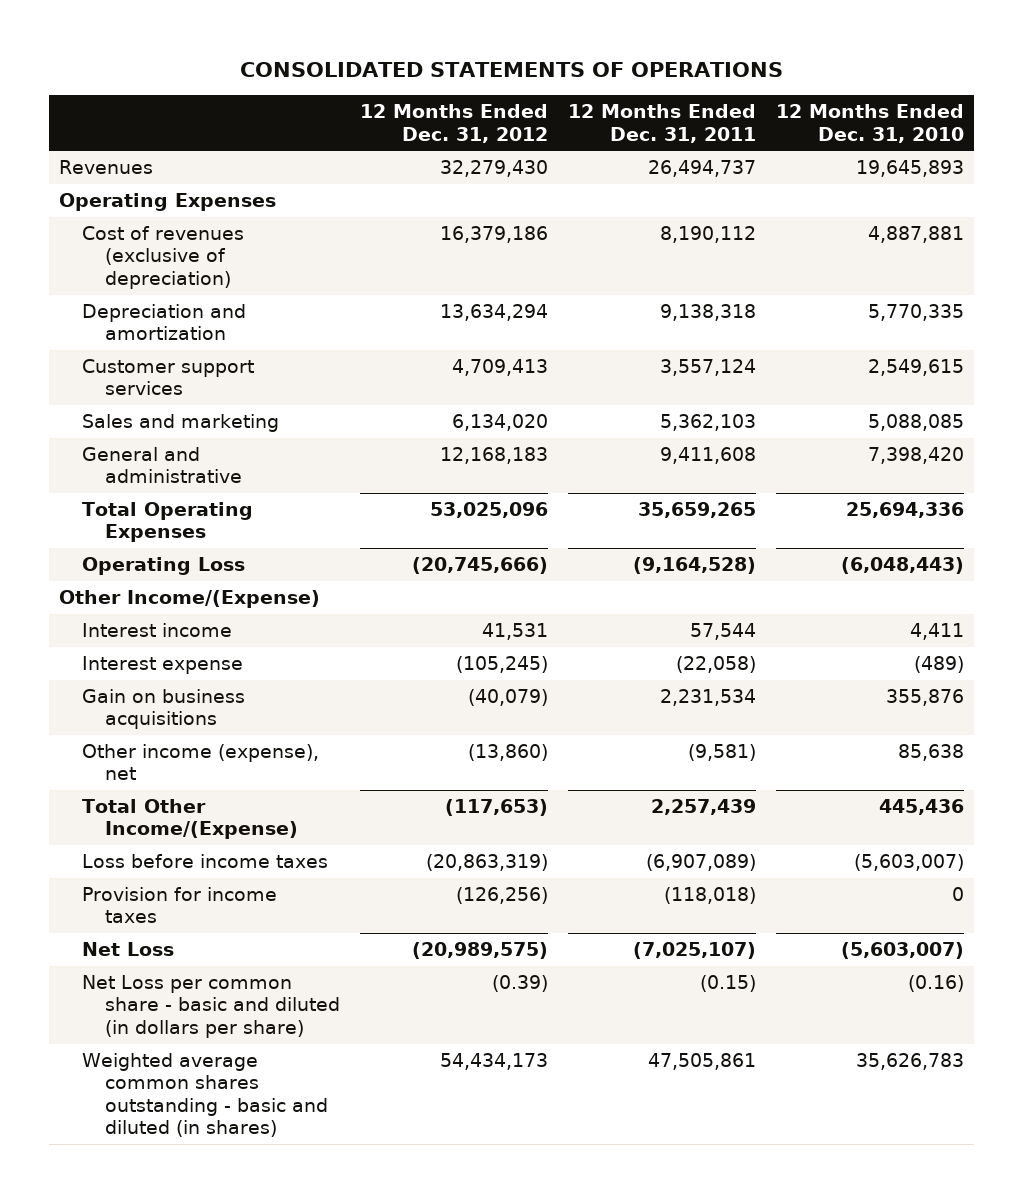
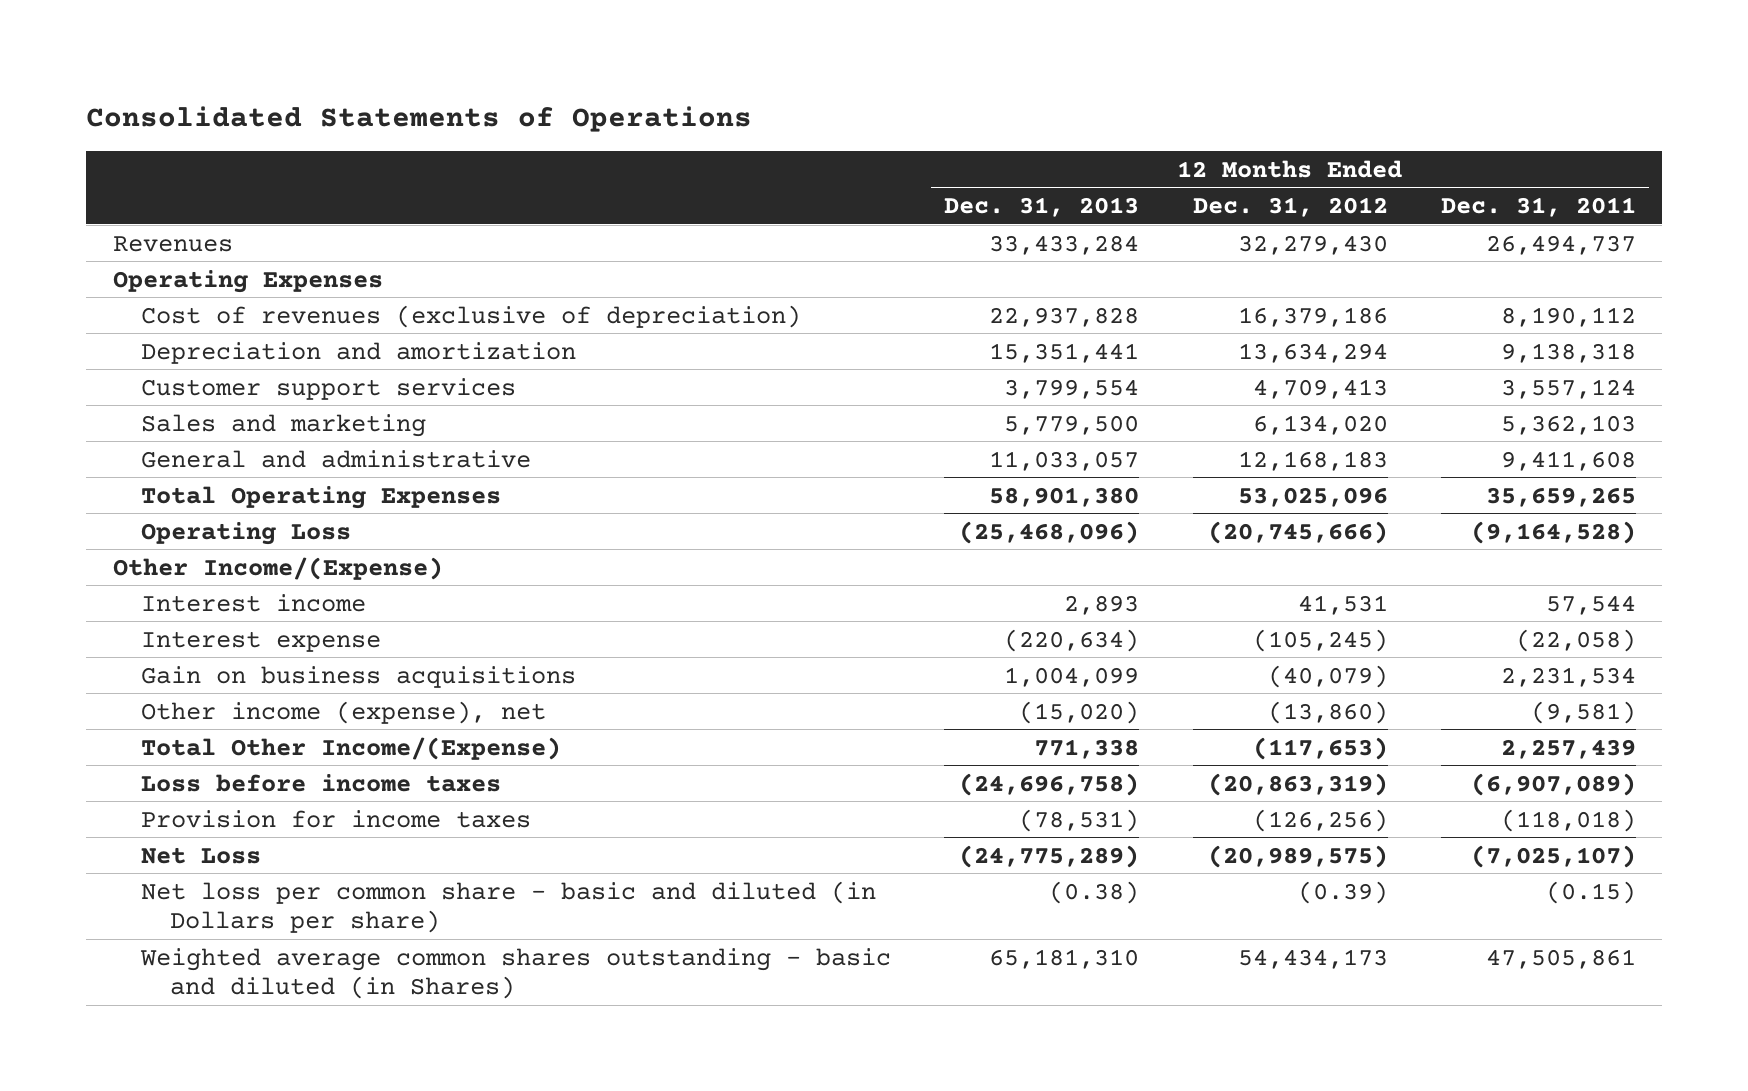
- CONSOLIDATED STATEMENTS OF OPERATIONS
+ Consolidated Statements of Operations
- | 12 Months Ended Dec. 31, 2012 | 12 Months Ended Dec. 31, 2011 | 12 Months Ended Dec. 31, 2010
+ | 12 Months Ended Dec. 31, 2013 | 12 Months Ended Dec. 31, 2012 | 12 Months Ended Dec. 31, 2011
- Net Loss per common share - basic and diluted (in dollars per share) | (0.39) | (0.15) | (0.16)
- Weighted average common shares outstanding - basic and diluted (in shares) | 54,434,173 | 47,505,861 | 35,626,783
+ Net loss per common share - basic and diluted (in Dollars per share) | (0.38) | (0.39) | (0.15)
+ Weighted average common shares outstanding - basic and diluted (in Shares) | 65,181,310 | 54,434,173 | 47,505,861

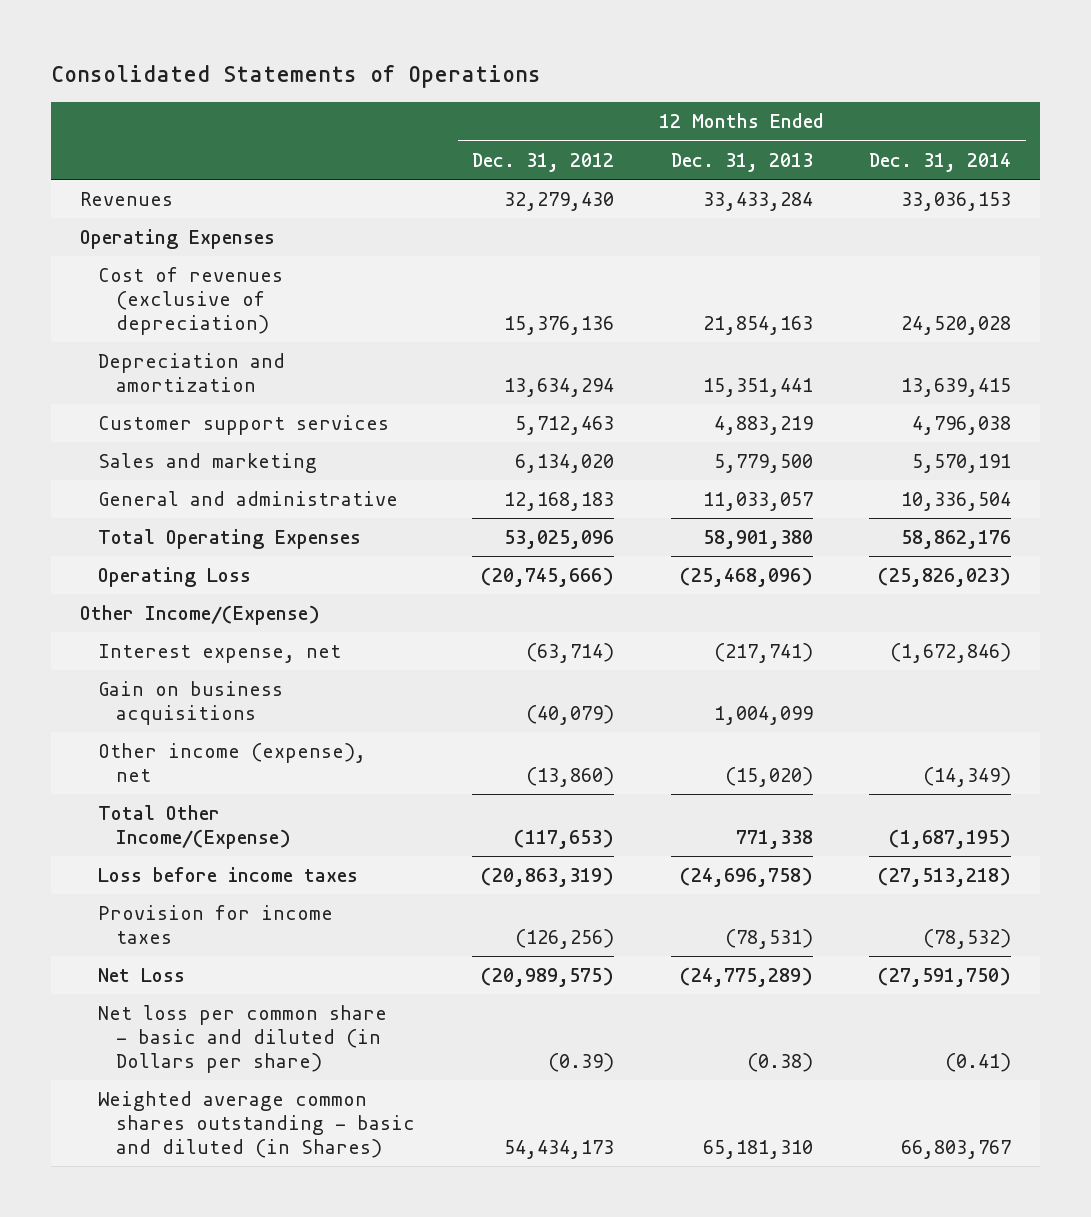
- | 12 Months Ended Dec. 31, 2013 | 12 Months Ended Dec. 31, 2012 | 12 Months Ended Dec. 31, 2011
+ | 12 Months Ended Dec. 31, 2012 | 12 Months Ended Dec. 31, 2013 | 12 Months Ended Dec. 31, 2014
- Cost of revenues (exclusive of depreciation) | 22,937,828 | 16,379,186 | 8,190,112
+ Cost of revenues (exclusive of depreciation) | 15,376,136 | 21,854,163 | 24,520,028
- Customer support services | 3,799,554 | 4,709,413 | 3,557,124
+ Customer support services | 5,712,463 | 4,883,219 | 4,796,038
- Interest income | 2,893 | 41,531 | 57,544
- Interest expense | (220,634) | (105,245) | (22,058)
+ Interest expense, net | (63,714) | (217,741) | (1,672,846)

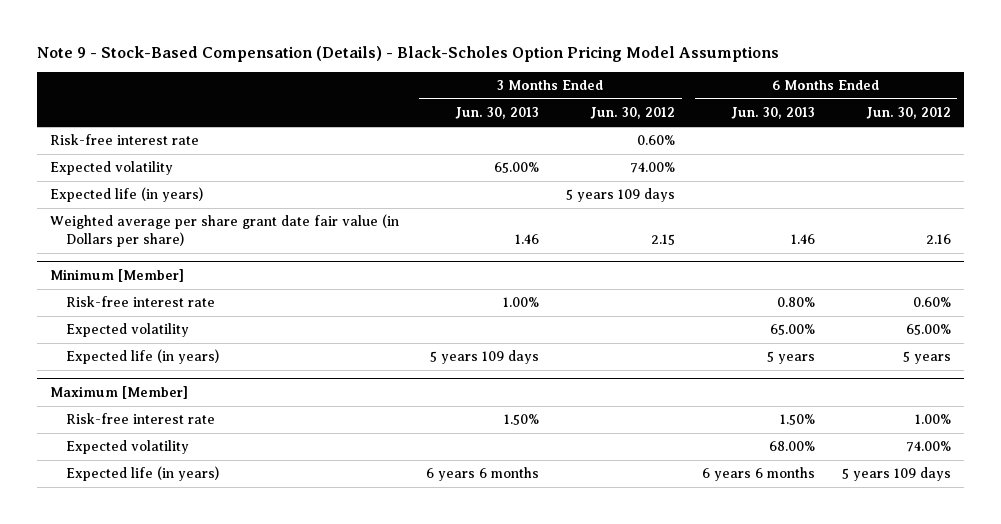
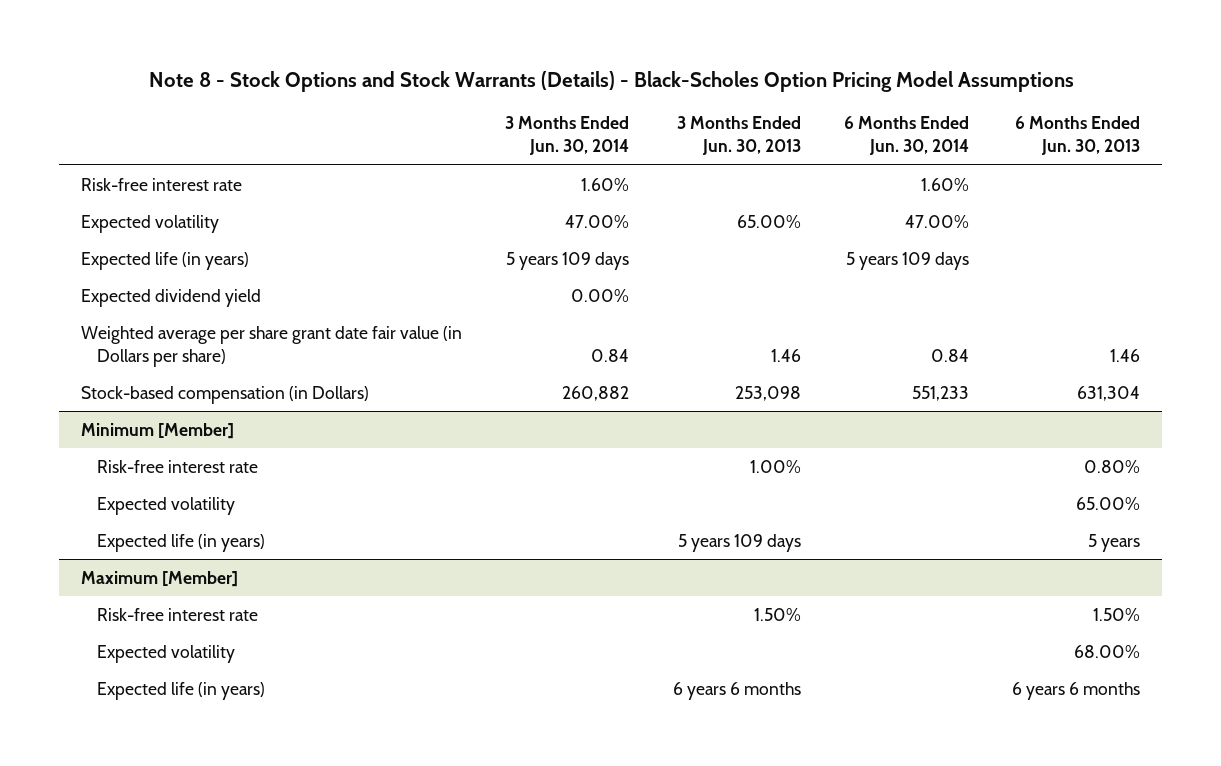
- Note 9 - Stock-Based Compensation (Details) - Black-Scholes Option Pricing Model Assumptions
+ Note 8 - Stock Options and Stock Warrants (Details) - Black-Scholes Option Pricing Model Assumptions
- | 3 Months Ended Jun. 30, 2013 | 3 Months Ended Jun. 30, 2012 | 6 Months Ended Jun. 30, 2013 | 6 Months Ended Jun. 30, 2012
+ | 3 Months Ended Jun. 30, 2014 | 3 Months Ended Jun. 30, 2013 | 6 Months Ended Jun. 30, 2014 | 6 Months Ended Jun. 30, 2013
+ Expected dividend yield | 0.00% | | |
+ Stock-based compensation (in Dollars) | 260,882 | 253,098 | 551,233 | 631,304

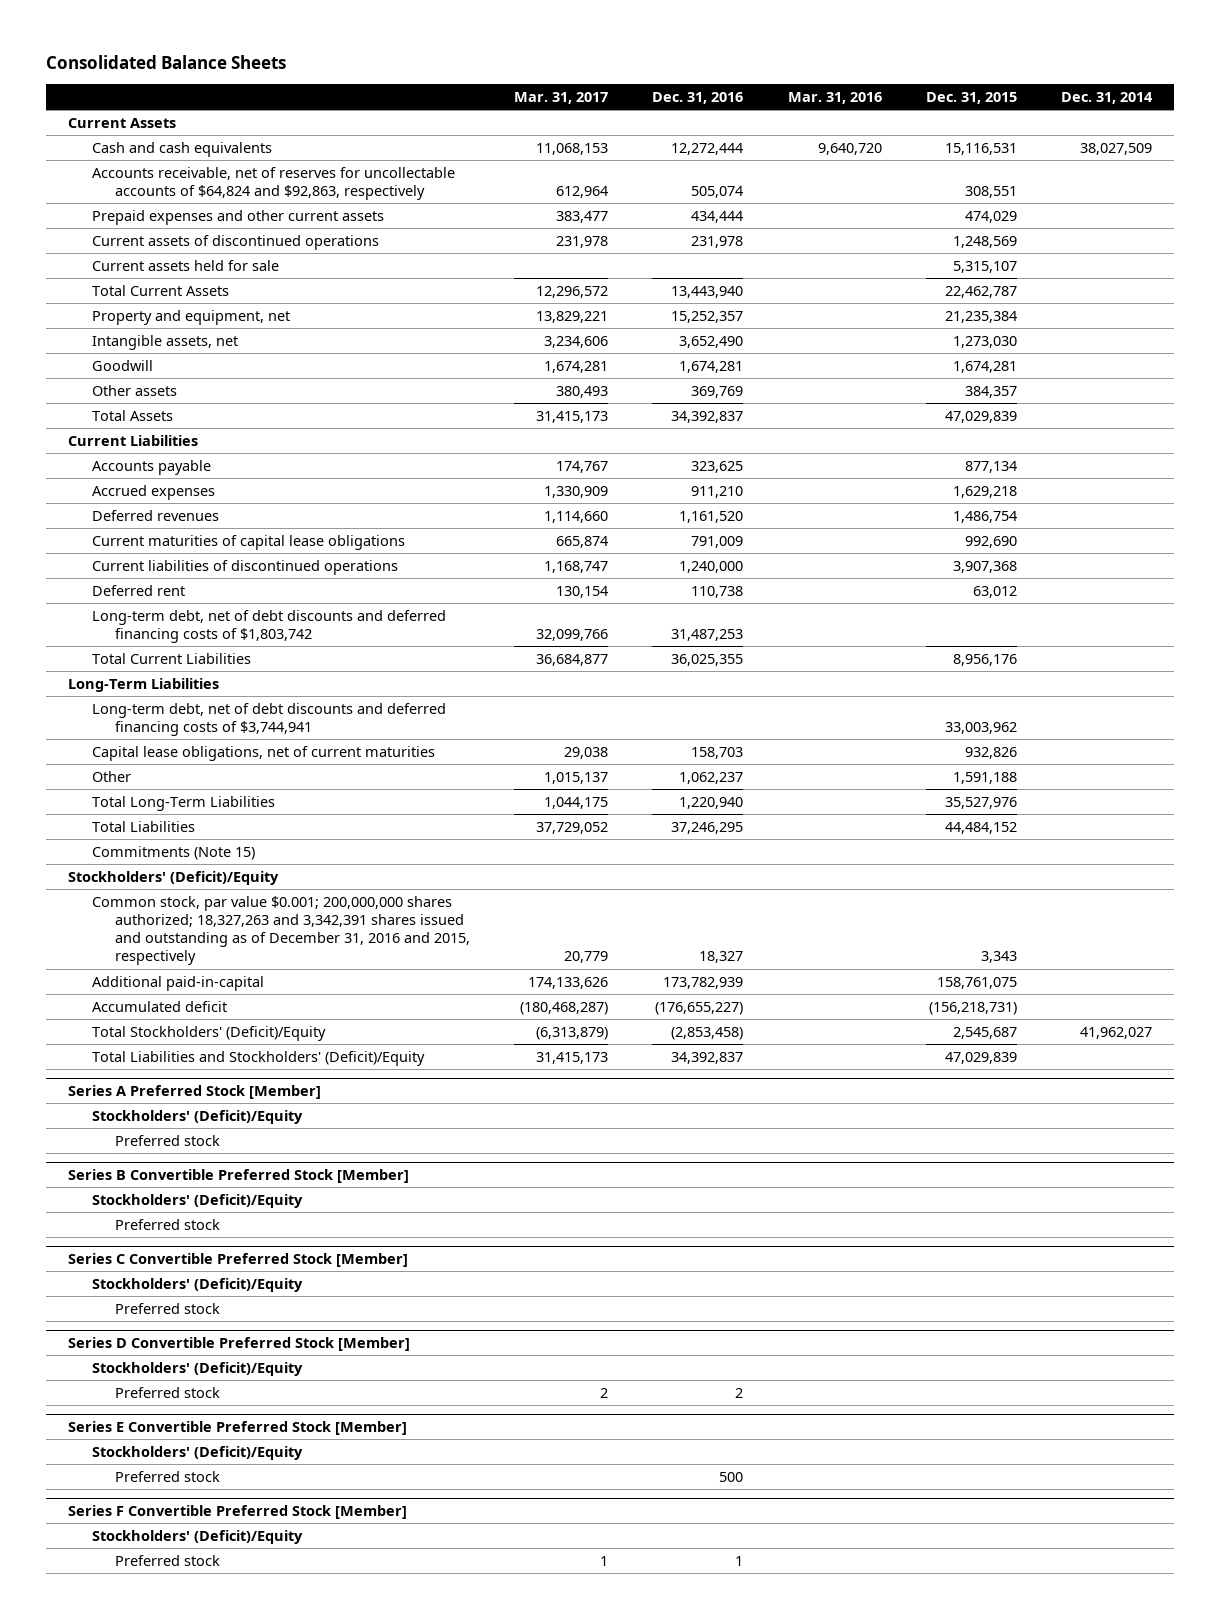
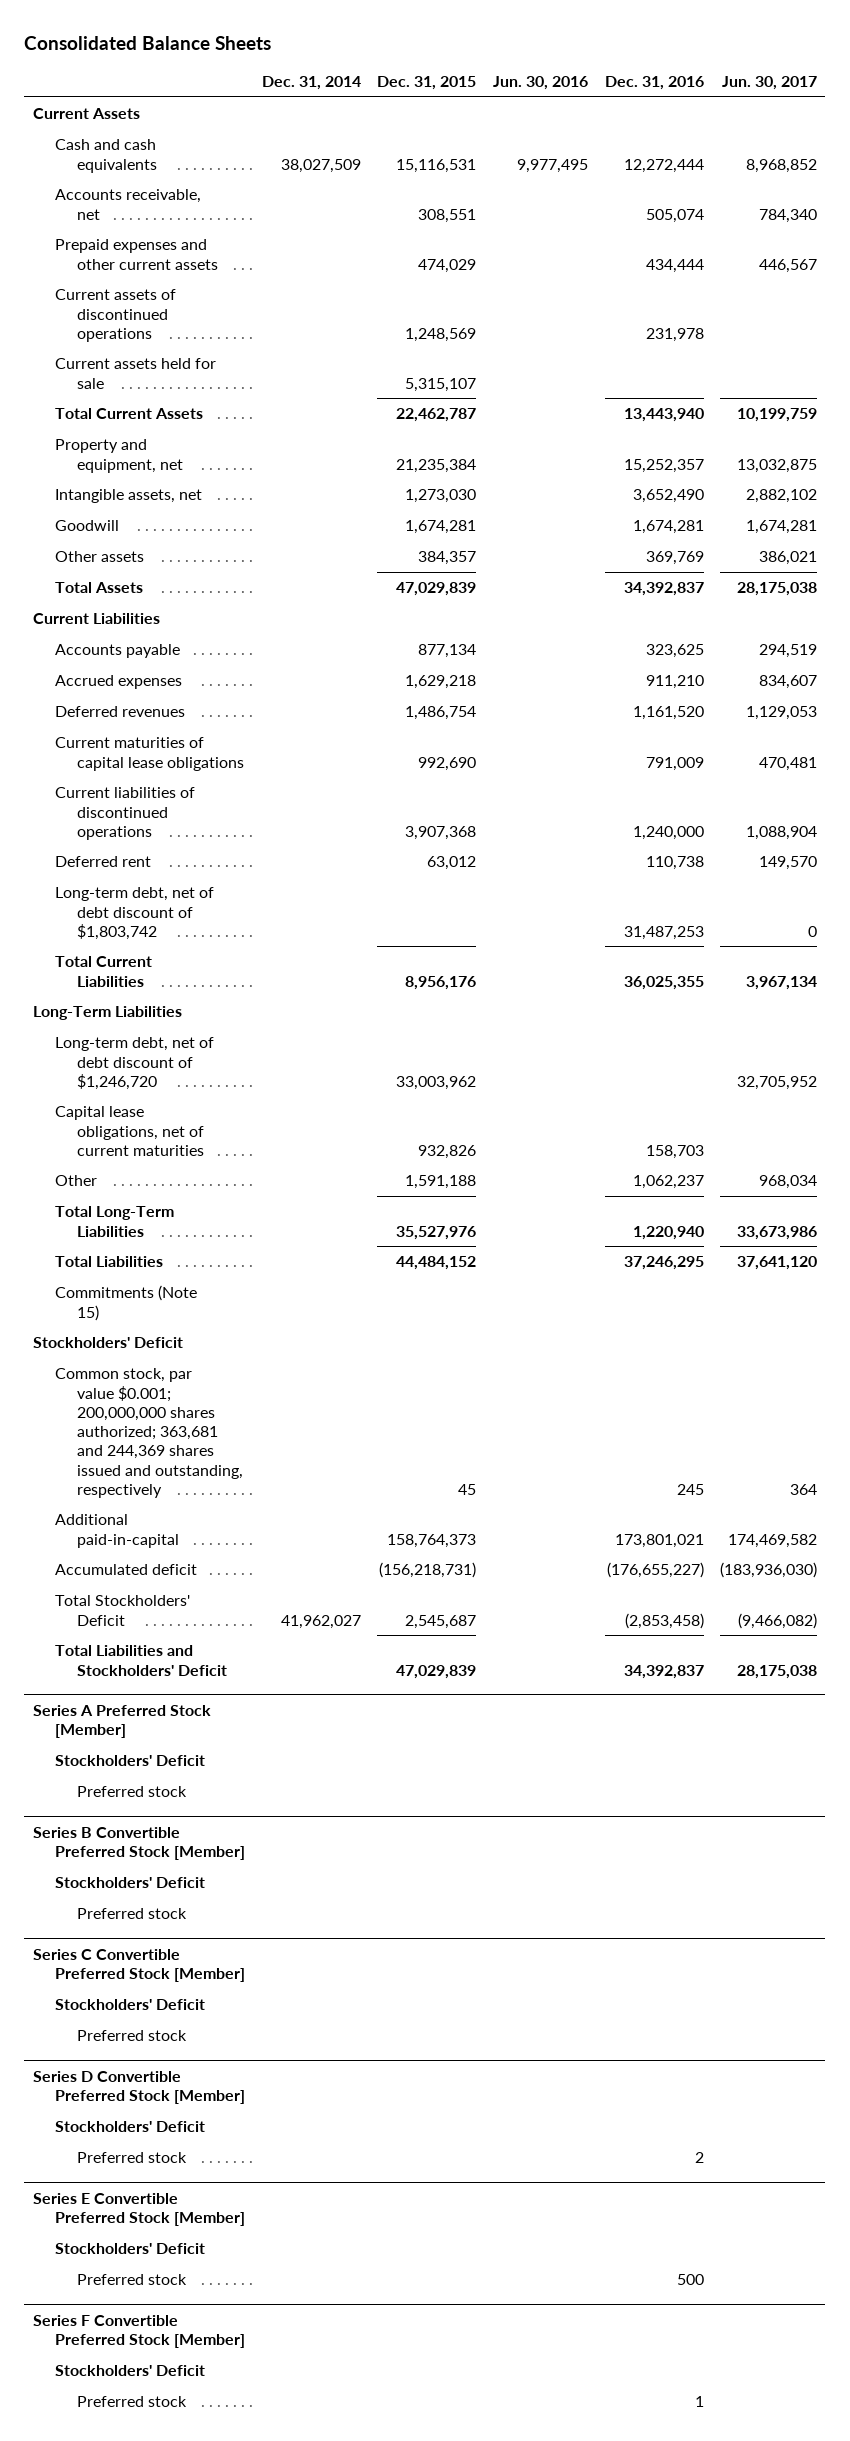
- | Mar. 31, 2017 | Dec. 31, 2016 | Mar. 31, 2016 | Dec. 31, 2015 | Dec. 31, 2014
+ | Dec. 31, 2014 | Dec. 31, 2015 | Jun. 30, 2016 | Dec. 31, 2016 | Jun. 30, 2017
- Accounts receivable, net of reserves for uncollectable accounts of $64,824 and $92,863, respectively | 612,964 | 505,074 | | 308,551 |
+ Accounts receivable, net | | 308,551 | | 505,074 | 784,340
- Long-term debt, net of debt discounts and deferred financing costs of $1,803,742 | 32,099,766 | 31,487,253 | | |
+ Long-term debt, net of debt discount of $1,803,742 | | | | 31,487,253 | 0
- Long-term debt, net of debt discounts and deferred financing costs of $3,744,941 | | | | 33,003,962 |
+ Long-term debt, net of debt discount of $1,246,720 | | 33,003,962 | | | 32,705,952
- Stockholders' (Deficit)/Equity
- Common stock, par value $0.001; 200,000,000 shares authorized; 18,327,263 and 3,342,391 shares issued and outstanding as of December 31, 2016 and 2015, respectively | 20,779 | 18,327 | | 3,343 |
- Additional paid-in-capital | 174,133,626 | 173,782,939 | | 158,761,075 |
+ Stockholders' Deficit
+ Common stock, par value $0.001; 200,000,000 shares authorized; 363,681 and 244,369 shares issued and outstanding, respectively | | 45 | | 245 | 364
+ Additional paid-in-capital | | 158,764,373 | | 173,801,021 | 174,469,582
- Total Stockholders' (Deficit)/Equity | (6,313,879) | (2,853,458) | | 2,545,687 | 41,962,027
- Total Liabilities and Stockholders' (Deficit)/Equity | 31,415,173 | 34,392,837 | | 47,029,839 |
+ Total Stockholders' Deficit | 41,962,027 | 2,545,687 | | (2,853,458) | (9,466,082)
+ Total Liabilities and Stockholders' Deficit | | 47,029,839 | | 34,392,837 | 28,175,038
@ Series A Preferred Stock [Member]
- Stockholders' (Deficit)/Equity
+ Stockholders' Deficit
@ Series B Convertible Preferred Stock [Member]
- Stockholders' (Deficit)/Equity
+ Stockholders' Deficit
@ Series C Convertible Preferred Stock [Member]
- Stockholders' (Deficit)/Equity
+ Stockholders' Deficit
@ Series D Convertible Preferred Stock [Member]
- Stockholders' (Deficit)/Equity
+ Stockholders' Deficit
@ Series E Convertible Preferred Stock [Member]
- Stockholders' (Deficit)/Equity
+ Stockholders' Deficit
@ Series F Convertible Preferred Stock [Member]
- Stockholders' (Deficit)/Equity
+ Stockholders' Deficit

